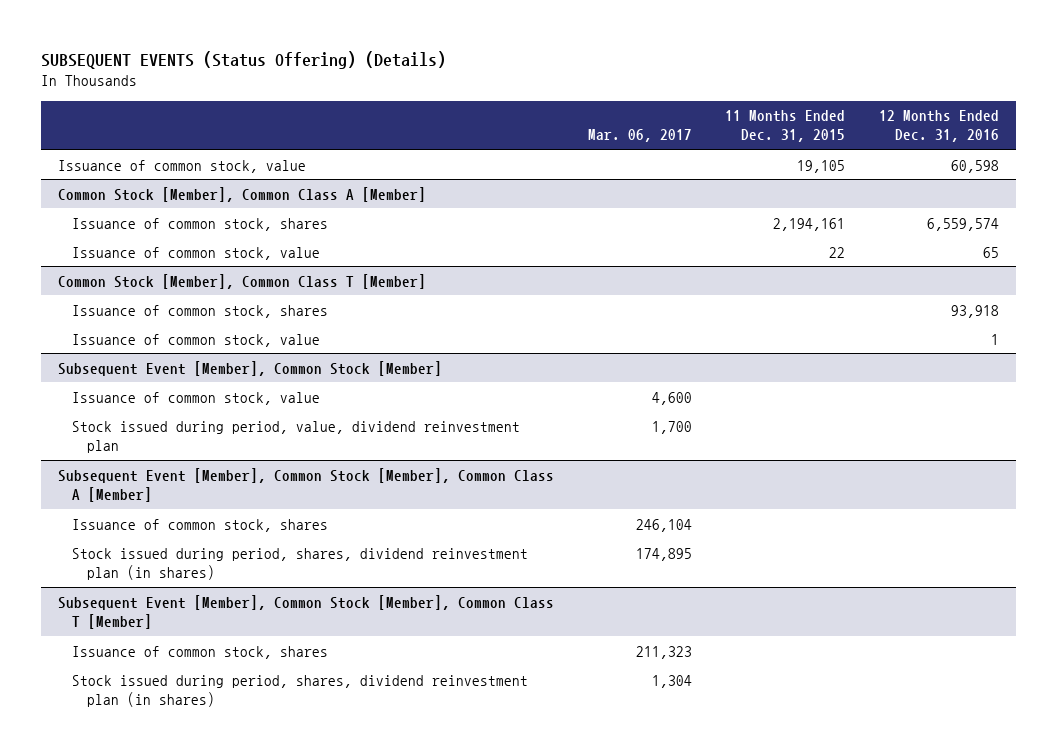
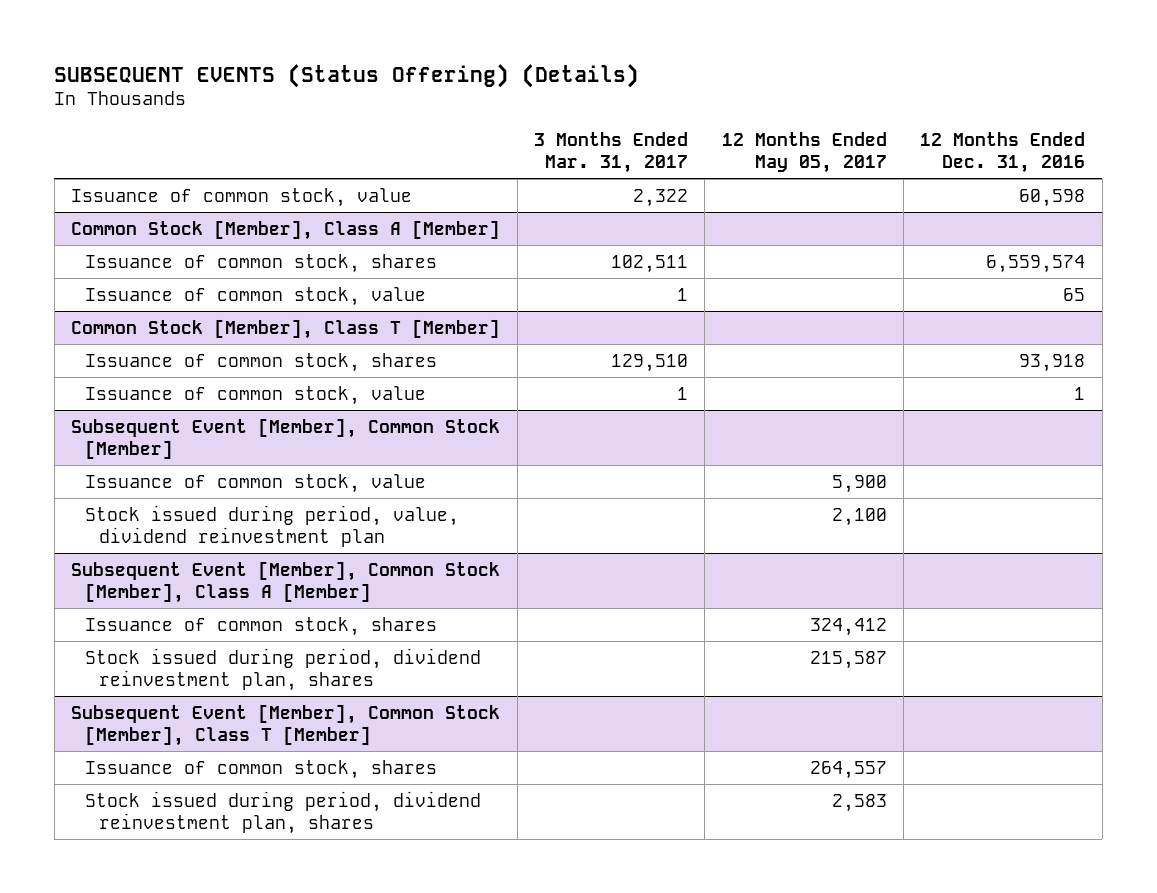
- | Mar. 06, 2017 | 11 Months Ended Dec. 31, 2015 | 12 Months Ended Dec. 31, 2016
+ | 3 Months Ended Mar. 31, 2017 | 12 Months Ended May 05, 2017 | 12 Months Ended Dec. 31, 2016
- Common Stock [Member], Common Class A [Member]
+ Common Stock [Member], Class A [Member]
- Common Stock [Member], Common Class T [Member]
+ Common Stock [Member], Class T [Member]
- Subsequent Event [Member], Common Stock [Member], Common Class A [Member]
+ Subsequent Event [Member], Common Stock [Member], Class A [Member]
- Stock issued during period, shares, dividend reinvestment plan (in shares) | 174,895 | |
- Subsequent Event [Member], Common Stock [Member], Common Class T [Member]
+ Stock issued during period, dividend reinvestment plan, shares | | 215,587 |
+ Subsequent Event [Member], Common Stock [Member], Class T [Member]
- Stock issued during period, shares, dividend reinvestment plan (in shares) | 1,304 | |
+ Stock issued during period, dividend reinvestment plan, shares | | 2,583 |

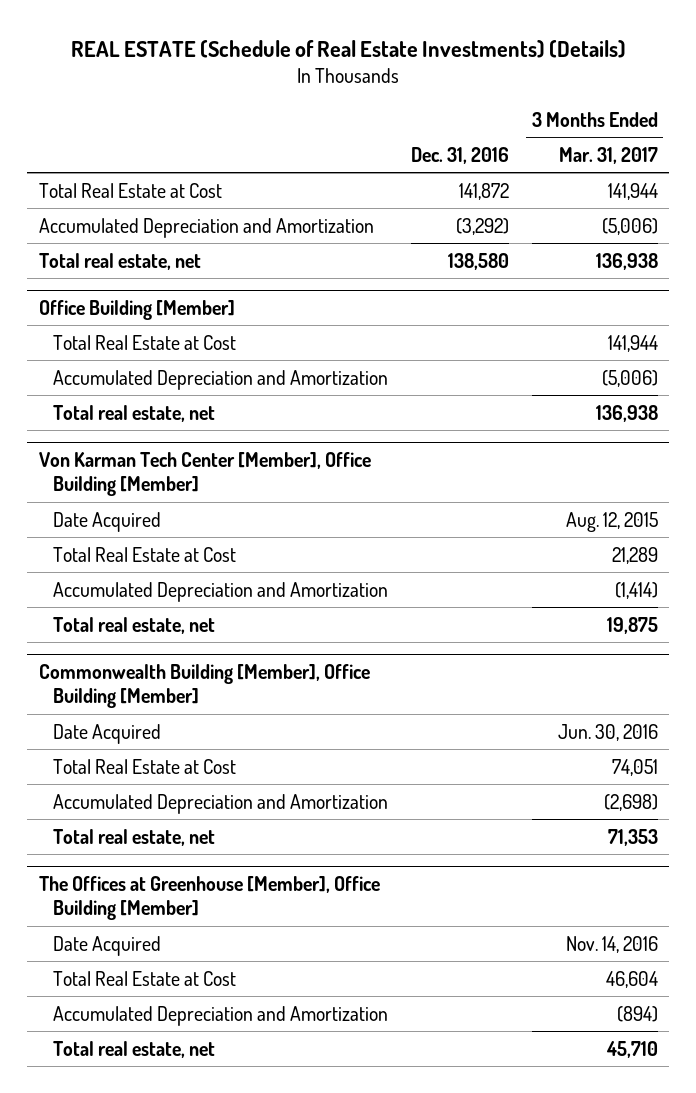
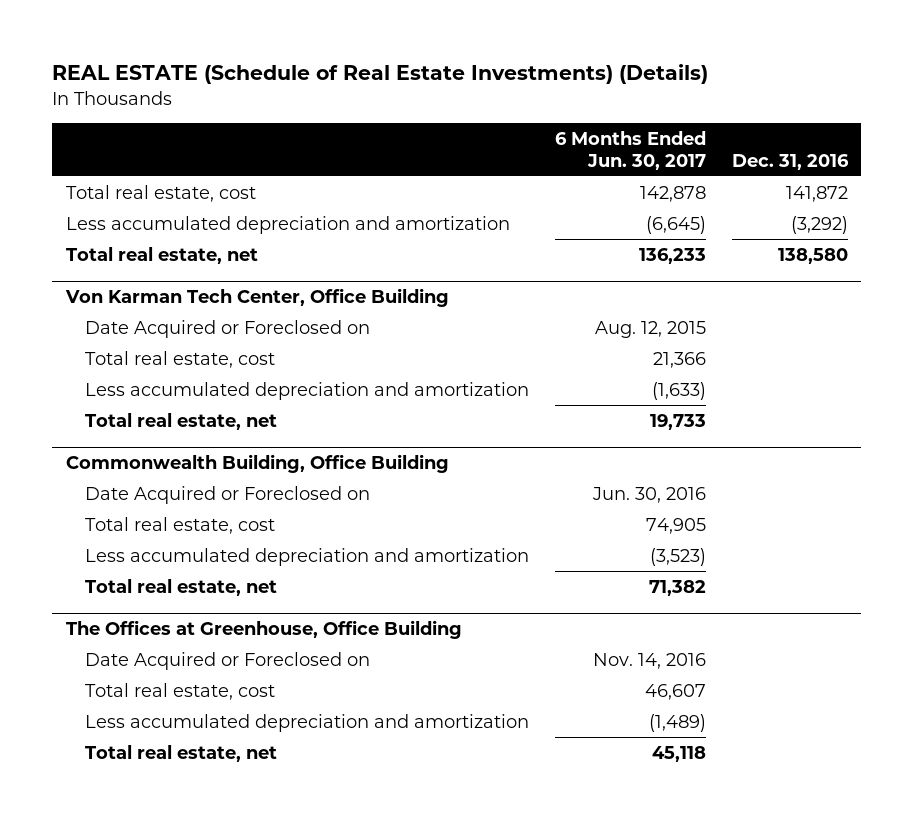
- | Dec. 31, 2016 | 3 Months Ended Mar. 31, 2017
+ | 6 Months Ended Jun. 30, 2017 | Dec. 31, 2016
- Total Real Estate at Cost | 141,872 | 141,944
- Accumulated Depreciation and Amortization | (3,292) | (5,006)
+ Total real estate, cost | 142,878 | 141,872
+ Less accumulated depreciation and amortization | (6,645) | (3,292)
- Office Building [Member]
- Total Real Estate at Cost | | 141,944
- Accumulated Depreciation and Amortization | | (5,006)
- Total real estate, net | | 136,938
- Von Karman Tech Center [Member], Office Building [Member]
- Date Acquired | | Aug. 12, 2015
- Total Real Estate at Cost | | 21,289
- Accumulated Depreciation and Amortization | | (1,414)
+ Von Karman Tech Center, Office Building
+ Date Acquired or Foreclosed on | Aug. 12, 2015 |
+ Total real estate, cost | 21,366 |
+ Less accumulated depreciation and amortization | (1,633) |
- Commonwealth Building [Member], Office Building [Member]
- Date Acquired | | Jun. 30, 2016
- Total Real Estate at Cost | | 74,051
- Accumulated Depreciation and Amortization | | (2,698)
+ Commonwealth Building, Office Building
+ Date Acquired or Foreclosed on | Jun. 30, 2016 |
+ Total real estate, cost | 74,905 |
+ Less accumulated depreciation and amortization | (3,523) |
- The Offices at Greenhouse [Member], Office Building [Member]
- Date Acquired | | Nov. 14, 2016
- Total Real Estate at Cost | | 46,604
- Accumulated Depreciation and Amortization | | (894)
+ The Offices at Greenhouse, Office Building
+ Date Acquired or Foreclosed on | Nov. 14, 2016 |
+ Total real estate, cost | 46,607 |
+ Less accumulated depreciation and amortization | (1,489) |

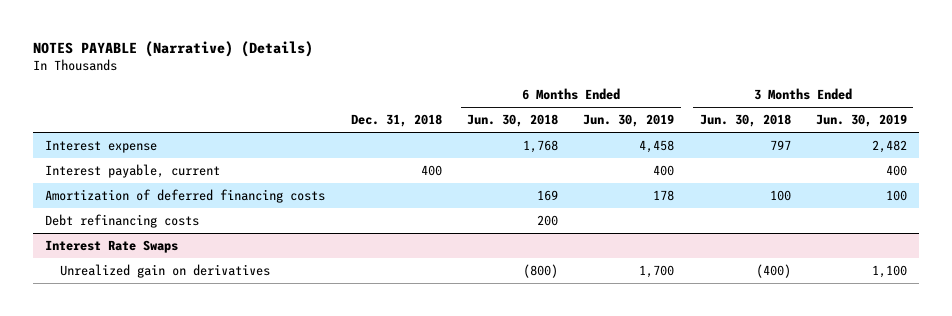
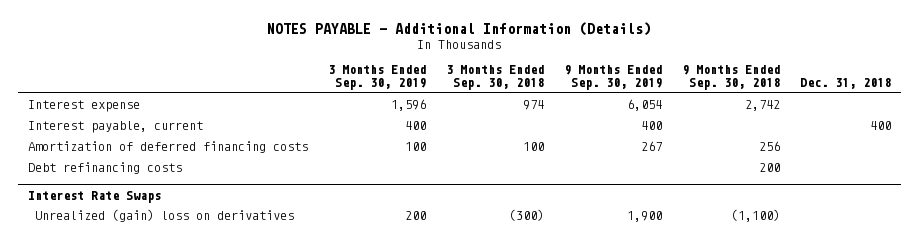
- NOTES PAYABLE (Narrative) (Details)
+ NOTES PAYABLE - Additional Information (Details)
- | Dec. 31, 2018 | 6 Months Ended Jun. 30, 2018 | 6 Months Ended Jun. 30, 2019 | 3 Months Ended Jun. 30, 2018 | 3 Months Ended Jun. 30, 2019
+ | 3 Months Ended Sep. 30, 2019 | 3 Months Ended Sep. 30, 2018 | 9 Months Ended Sep. 30, 2019 | 9 Months Ended Sep. 30, 2018 | Dec. 31, 2018
@ Interest Rate Swaps
- Unrealized gain on derivatives | | (800) | 1,700 | (400) | 1,100
+ Unrealized (gain) loss on derivatives | 200 | (300) | 1,900 | (1,100) |

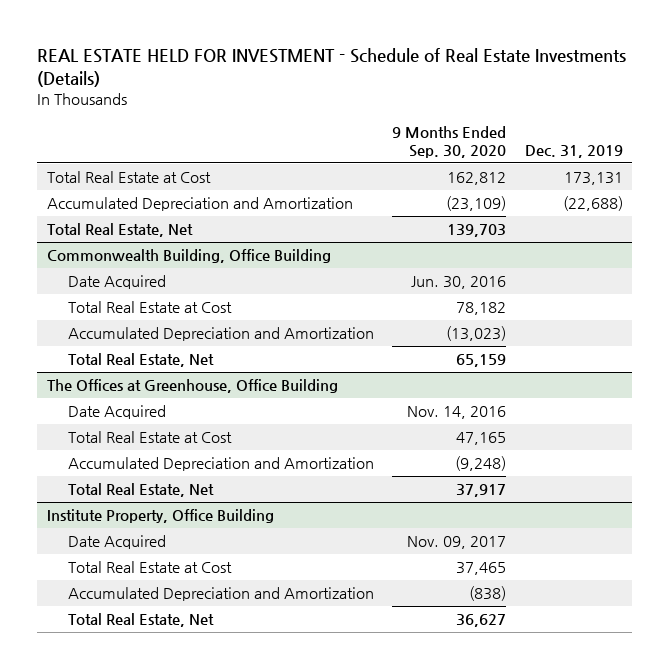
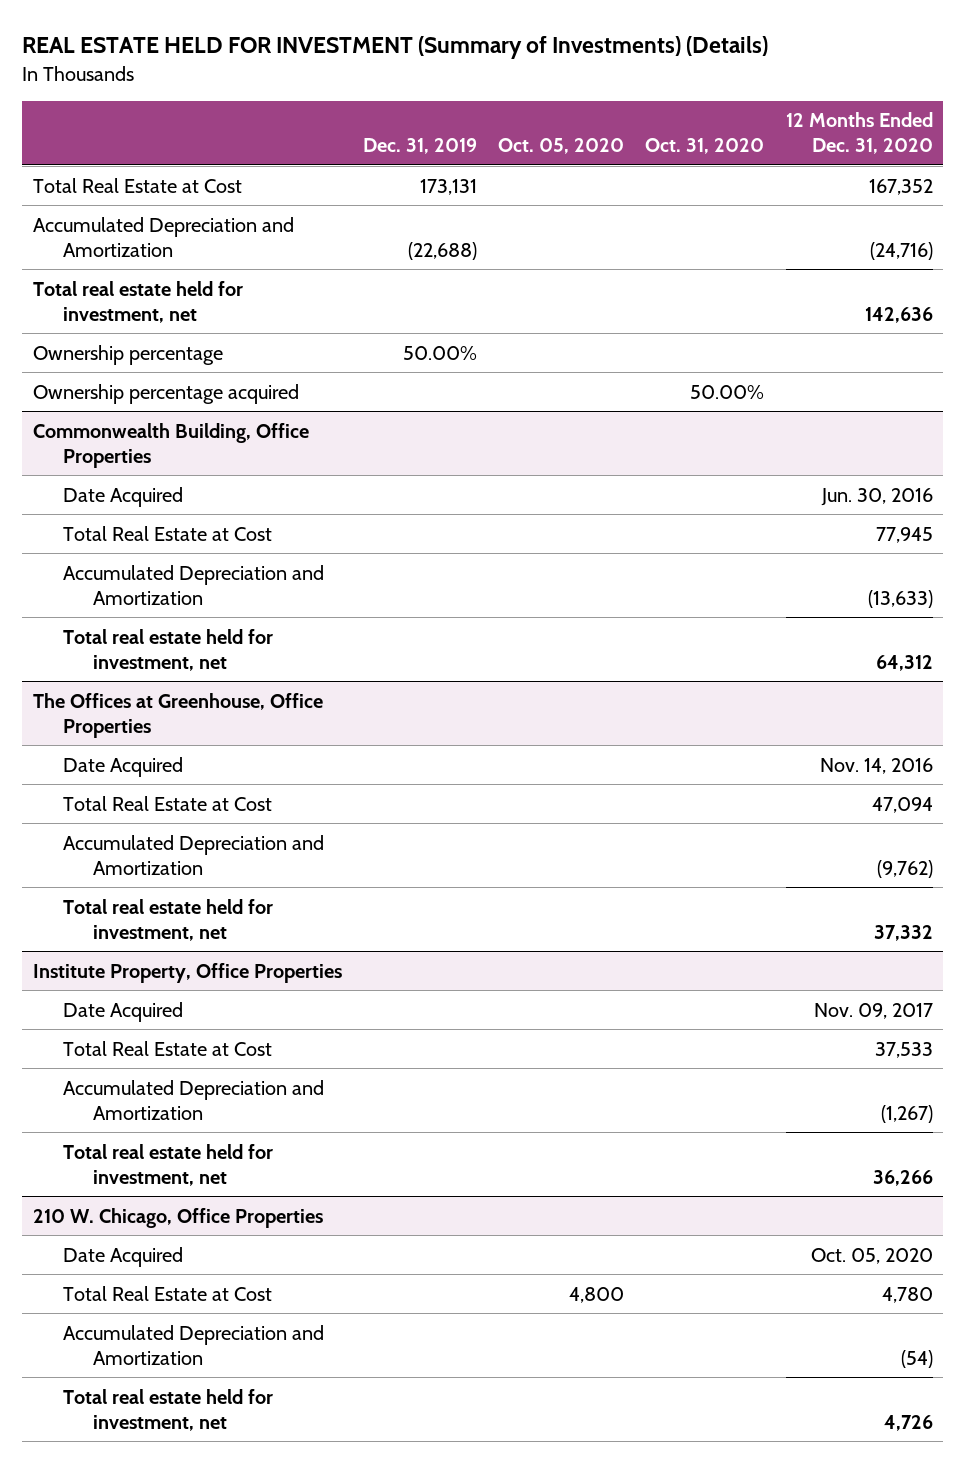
- REAL ESTATE HELD FOR INVESTMENT - Schedule of Real Estate Investments (Details)
+ REAL ESTATE HELD FOR INVESTMENT (Summary of Investments) (Details)
- | 9 Months Ended Sep. 30, 2020 | Dec. 31, 2019
+ | Dec. 31, 2019 | Oct. 05, 2020 | Oct. 31, 2020 | 12 Months Ended Dec. 31, 2020
- Total Real Estate, Net | 139,703 |
- Commonwealth Building, Office Building
+ Total real estate held for investment, net | | | | 142,636
+ Ownership percentage | 50.00% | | |
+ Ownership percentage acquired | | | 50.00% |
+ Commonwealth Building, Office Properties
- Total Real Estate, Net | 65,159 |
- The Offices at Greenhouse, Office Building
+ Total real estate held for investment, net | | | | 64,312
+ The Offices at Greenhouse, Office Properties
- Total Real Estate, Net | 37,917 |
- Institute Property, Office Building
+ Total real estate held for investment, net | | | | 37,332
+ Institute Property, Office Properties
- Total Real Estate, Net | 36,627 |
+ Total real estate held for investment, net | | | | 36,266
+ 210 W. Chicago, Office Properties
+ Date Acquired | | | | Oct. 05, 2020
+ Total Real Estate at Cost | | 4,800 | | 4,780
+ Accumulated Depreciation and Amortization | | | | (54)
+ Total real estate held for investment, net | | | | 4,726

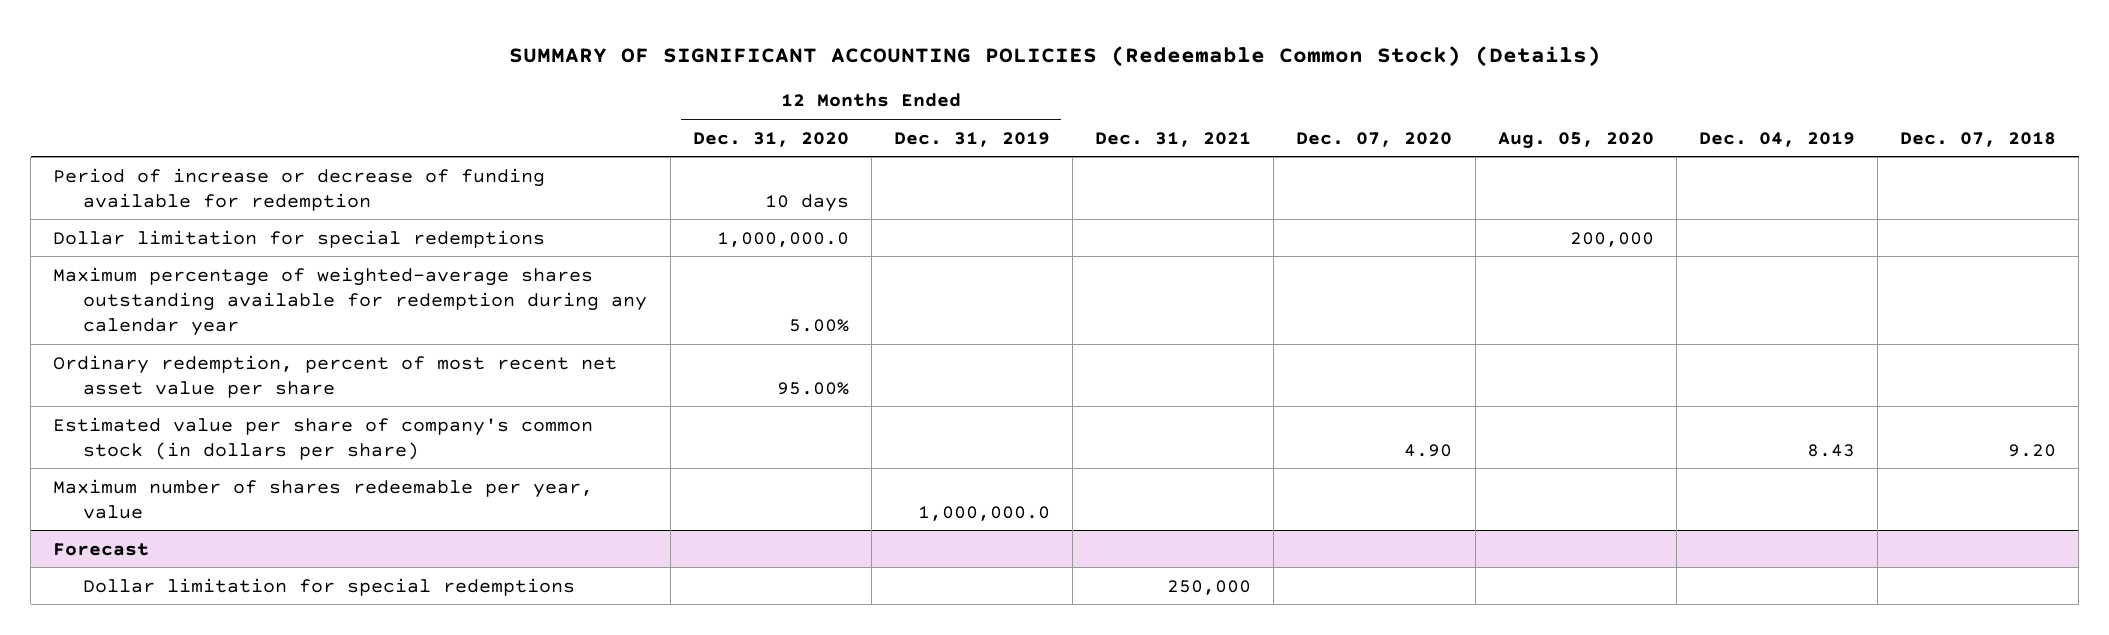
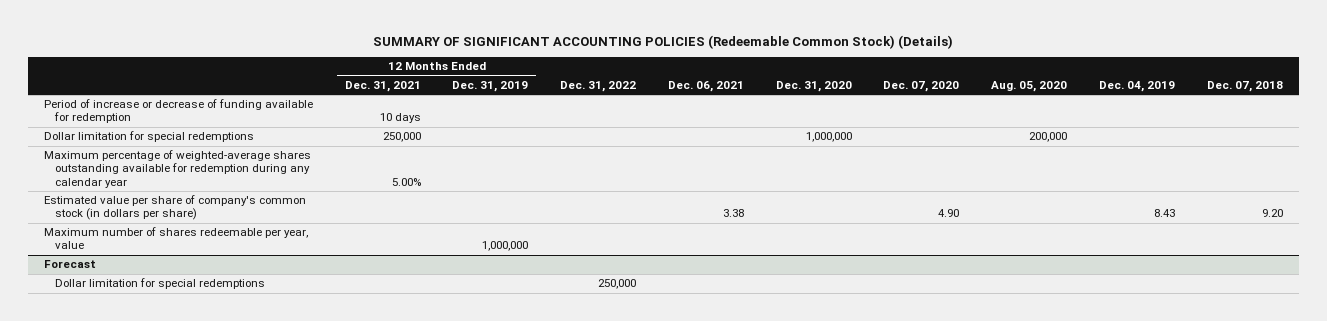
- | 12 Months Ended Dec. 31, 2020 | 12 Months Ended Dec. 31, 2019 | Dec. 31, 2021 | Dec. 07, 2020 | Aug. 05, 2020 | Dec. 04, 2019 | Dec. 07, 2018
+ | 12 Months Ended Dec. 31, 2021 | 12 Months Ended Dec. 31, 2019 | Dec. 31, 2022 | Dec. 06, 2021 | Dec. 31, 2020 | Dec. 07, 2020 | Aug. 05, 2020 | Dec. 04, 2019 | Dec. 07, 2018
- Ordinary redemption, percent of most recent net asset value per share | 95.00% | | | | | |
- Maximum number of shares redeemable per year, value | | 1,000,000.0 | | | | |
+ Maximum number of shares redeemable per year, value | | 1,000,000 | | | | | | |

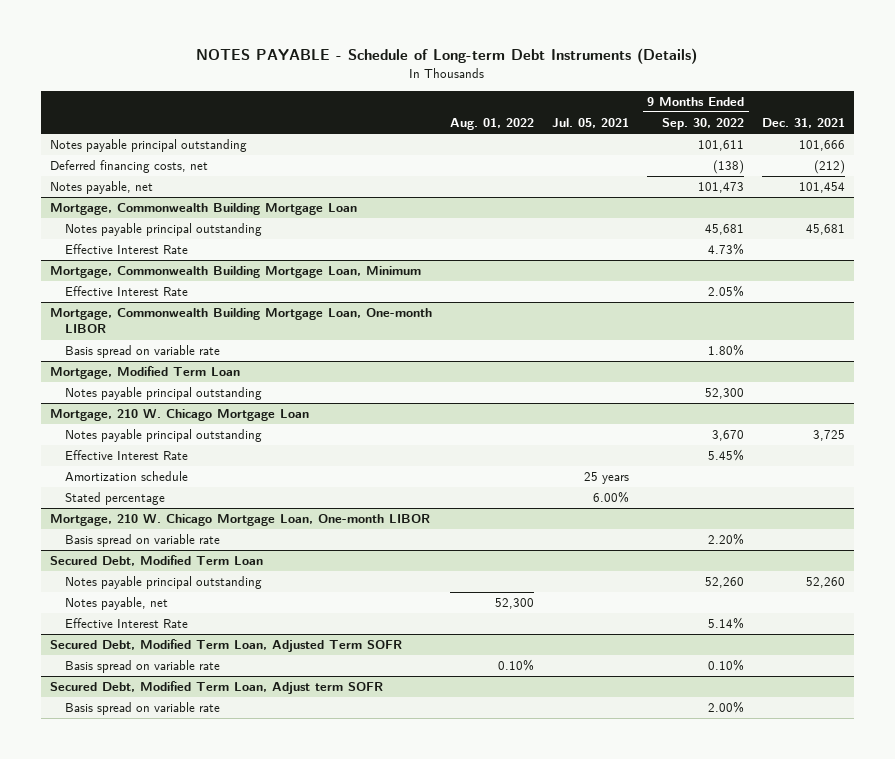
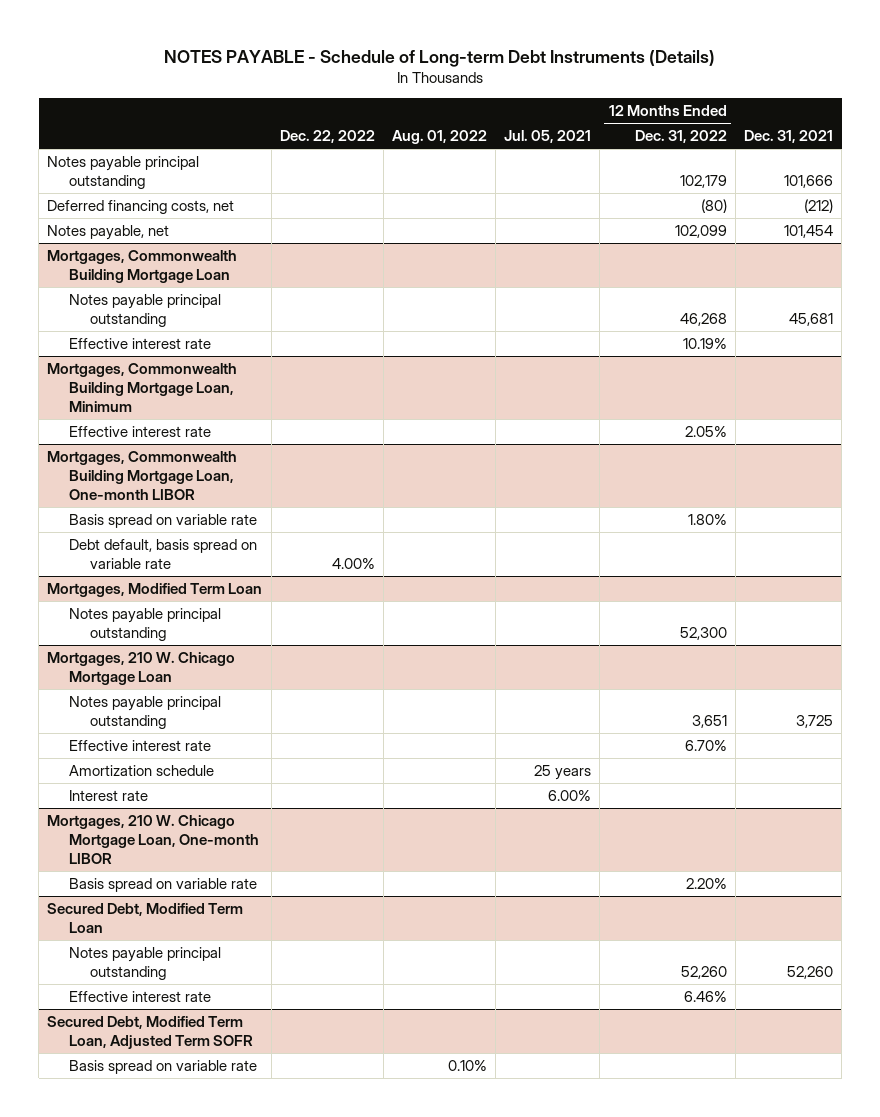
- | Aug. 01, 2022 | Jul. 05, 2021 | 9 Months Ended Sep. 30, 2022 | Dec. 31, 2021
+ | Dec. 22, 2022 | Aug. 01, 2022 | Jul. 05, 2021 | 12 Months Ended Dec. 31, 2022 | Dec. 31, 2021
- Mortgage, Commonwealth Building Mortgage Loan
+ Mortgages, Commonwealth Building Mortgage Loan
- Effective Interest Rate | | | 4.73% |
- Mortgage, Commonwealth Building Mortgage Loan, Minimum
- Effective Interest Rate | | | 2.05% |
- Mortgage, Commonwealth Building Mortgage Loan, One-month LIBOR
+ Effective interest rate | | | | 10.19% |
+ Mortgages, Commonwealth Building Mortgage Loan, Minimum
+ Effective interest rate | | | | 2.05% |
+ Mortgages, Commonwealth Building Mortgage Loan, One-month LIBOR
- Mortgage, Modified Term Loan
+ Debt default, basis spread on variable rate | 4.00% | | | |
+ Mortgages, Modified Term Loan
- Mortgage, 210 W. Chicago Mortgage Loan
+ Mortgages, 210 W. Chicago Mortgage Loan
- Effective Interest Rate | | | 5.45% |
+ Effective interest rate | | | | 6.70% |
- Stated percentage | | 6.00% | |
- Mortgage, 210 W. Chicago Mortgage Loan, One-month LIBOR
+ Interest rate | | | 6.00% | |
+ Mortgages, 210 W. Chicago Mortgage Loan, One-month LIBOR
@ Secured Debt, Modified Term Loan
- Notes payable, net | 52,300 | | |
- Effective Interest Rate | | | 5.14% |
+ Effective interest rate | | | | 6.46% |
- Secured Debt, Modified Term Loan, Adjust term SOFR
- Basis spread on variable rate | | | 2.00% |

